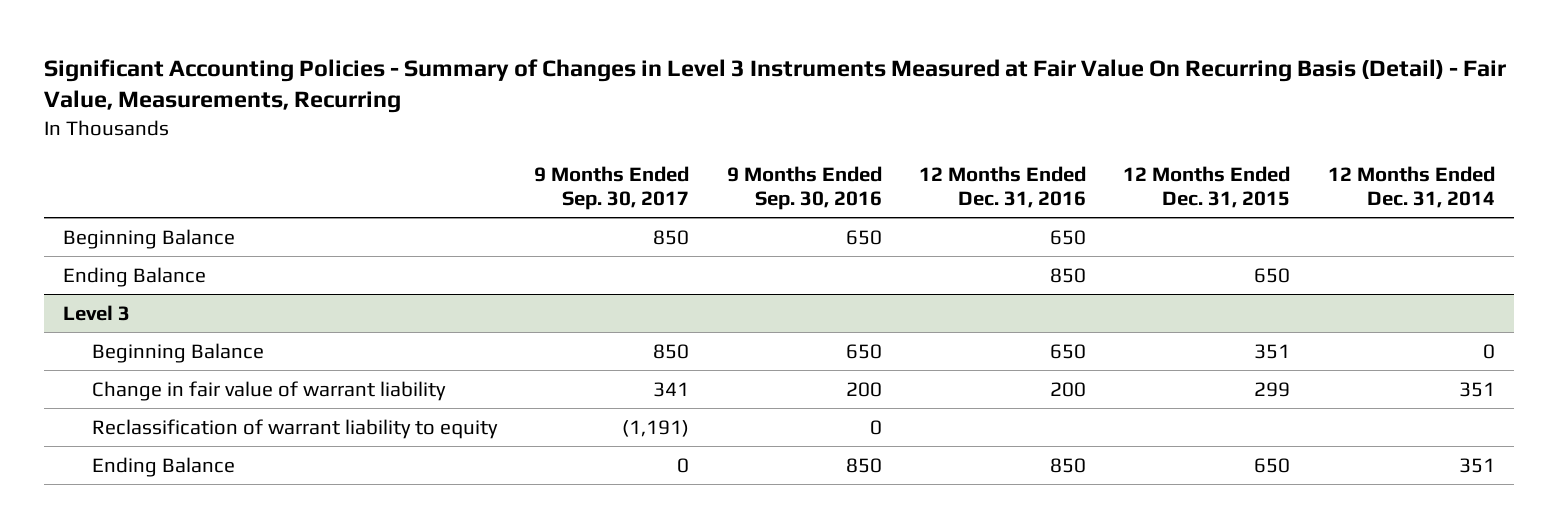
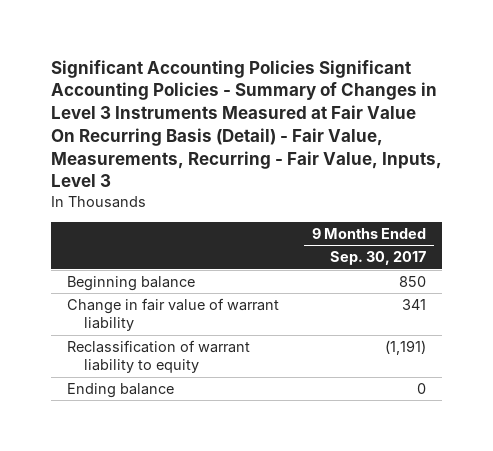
- Significant Accounting Policies - Summary of Changes in Level 3 Instruments Measured at Fair Value On Recurring Basis (Detail) - Fair Value, Measurements, Recurring
+ Significant Accounting Policies Significant Accounting Policies - Summary of Changes in Level 3 Instruments Measured at Fair Value On Recurring Basis (Detail) - Fair Value, Measurements, Recurring - Fair Value, Inputs, Level 3
- | 9 Months Ended Sep. 30, 2017 | 9 Months Ended Sep. 30, 2016 | 12 Months Ended Dec. 31, 2016 | 12 Months Ended Dec. 31, 2015 | 12 Months Ended Dec. 31, 2014
+ | 9 Months Ended Sep. 30, 2017
- Beginning Balance | 850 | 650 | 650 | |
- Ending Balance | | | 850 | 650 |
- Level 3
- Beginning Balance | 850 | 650 | 650 | 351 | 0
+ Beginning balance | 850
- Ending Balance | 0 | 850 | 850 | 650 | 351
+ Ending balance | 0

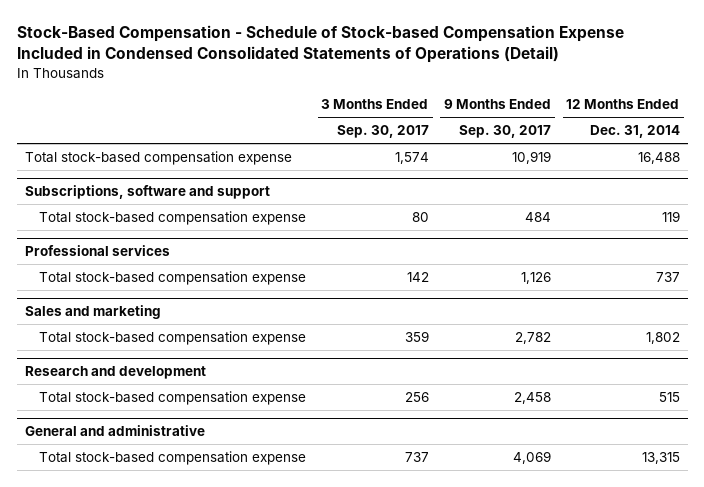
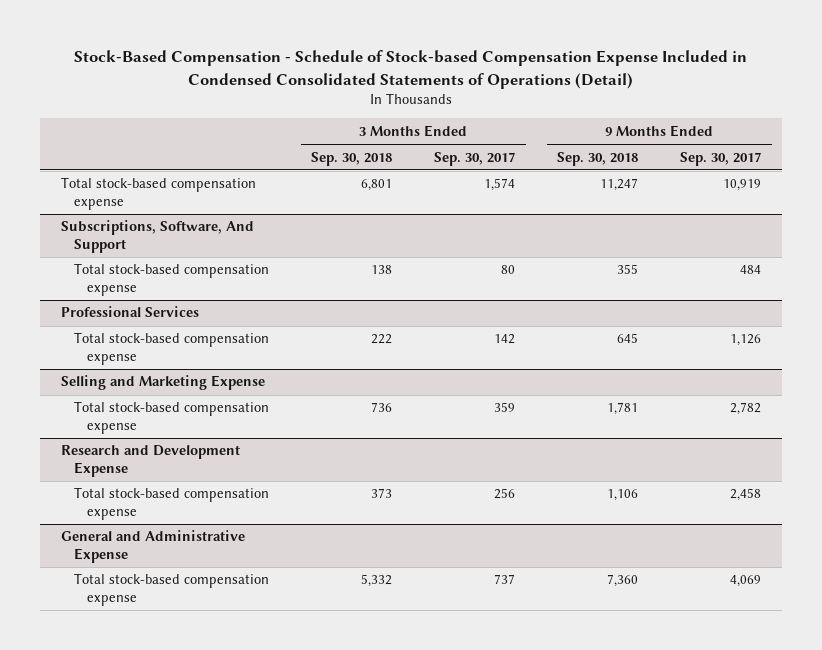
- | 3 Months Ended Sep. 30, 2017 | 9 Months Ended Sep. 30, 2017 | 12 Months Ended Dec. 31, 2014
+ | 3 Months Ended Sep. 30, 2018 | 3 Months Ended Sep. 30, 2017 | 9 Months Ended Sep. 30, 2018 | 9 Months Ended Sep. 30, 2017
- Subscriptions, software and support
+ Subscriptions, Software, And Support
- Professional services
+ Professional Services
- Sales and marketing
+ Selling and Marketing Expense
- Research and development
+ Research and Development Expense
- General and administrative
+ General and Administrative Expense

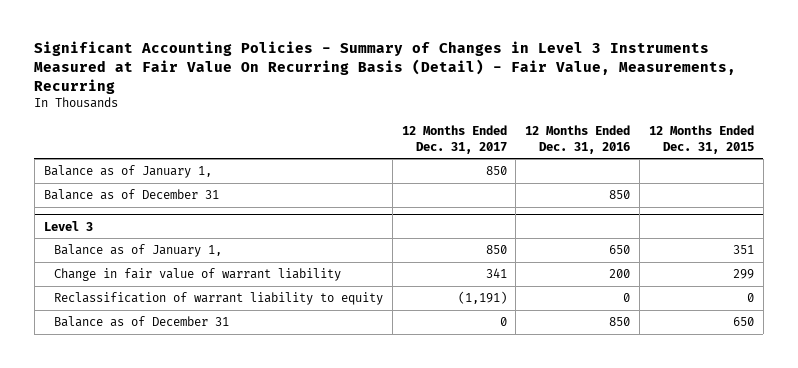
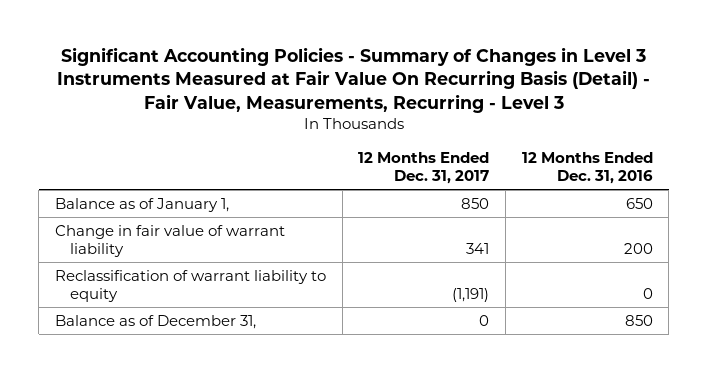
- Significant Accounting Policies - Summary of Changes in Level 3 Instruments Measured at Fair Value On Recurring Basis (Detail) - Fair Value, Measurements, Recurring
+ Significant Accounting Policies - Summary of Changes in Level 3 Instruments Measured at Fair Value On Recurring Basis (Detail) - Fair Value, Measurements, Recurring - Level 3
- | 12 Months Ended Dec. 31, 2017 | 12 Months Ended Dec. 31, 2016 | 12 Months Ended Dec. 31, 2015
+ | 12 Months Ended Dec. 31, 2017 | 12 Months Ended Dec. 31, 2016
- Balance as of January 1, | 850 | |
- Balance as of December 31 | | 850 |
- Level 3
- Balance as of December 31 | 0 | 850 | 650
+ Balance as of December 31, | 0 | 850

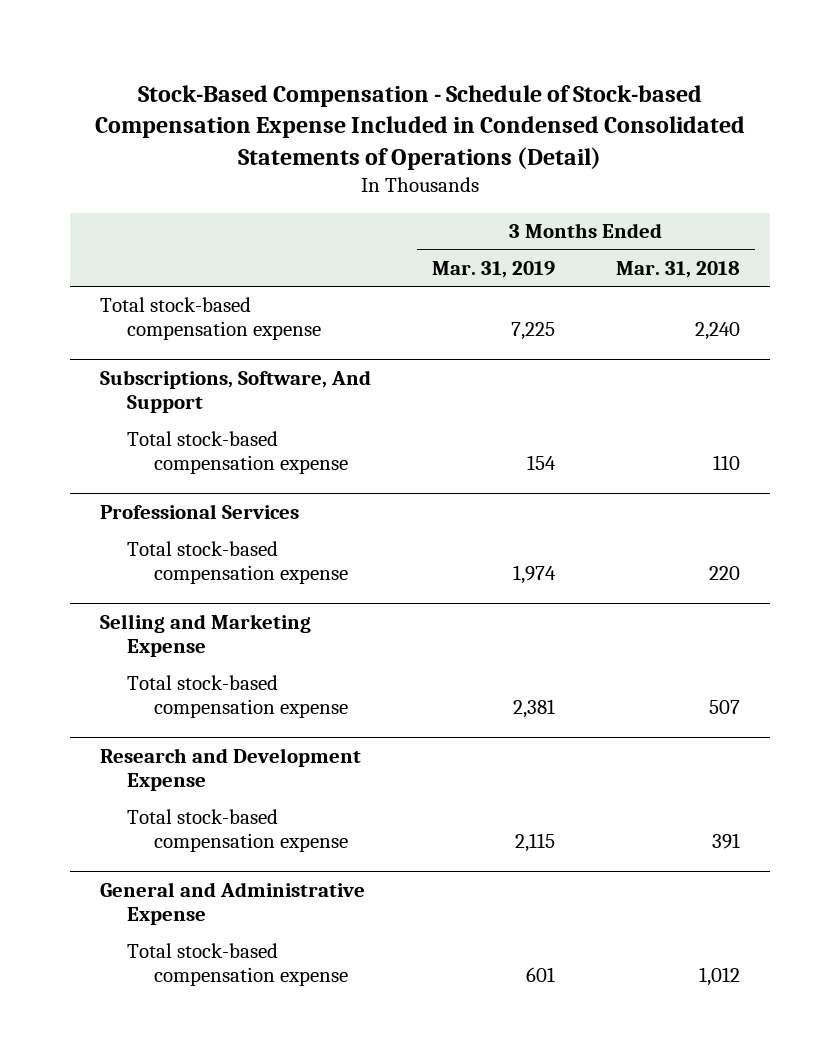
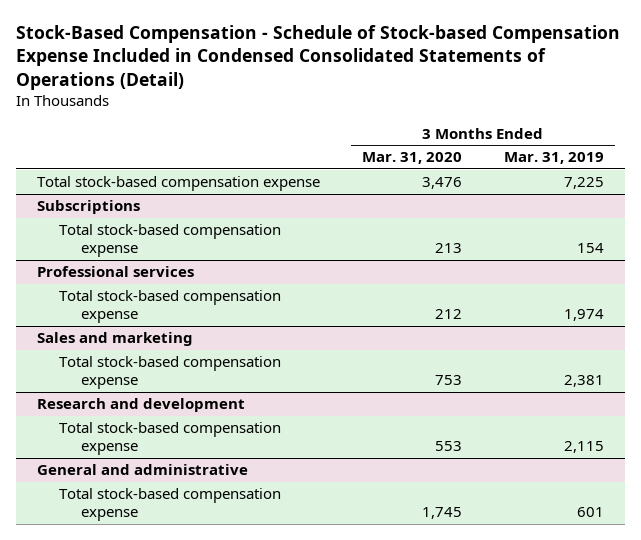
- | 3 Months Ended Mar. 31, 2019 | 3 Months Ended Mar. 31, 2018
+ | 3 Months Ended Mar. 31, 2020 | 3 Months Ended Mar. 31, 2019
- Subscriptions, Software, And Support
+ Subscriptions
- Professional Services
+ Professional services
- Selling and Marketing Expense
+ Sales and marketing
- Research and Development Expense
+ Research and development
- General and Administrative Expense
+ General and administrative

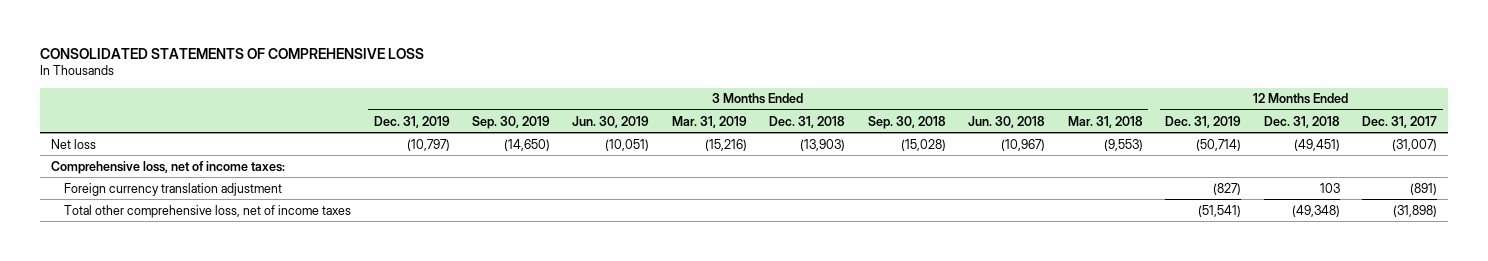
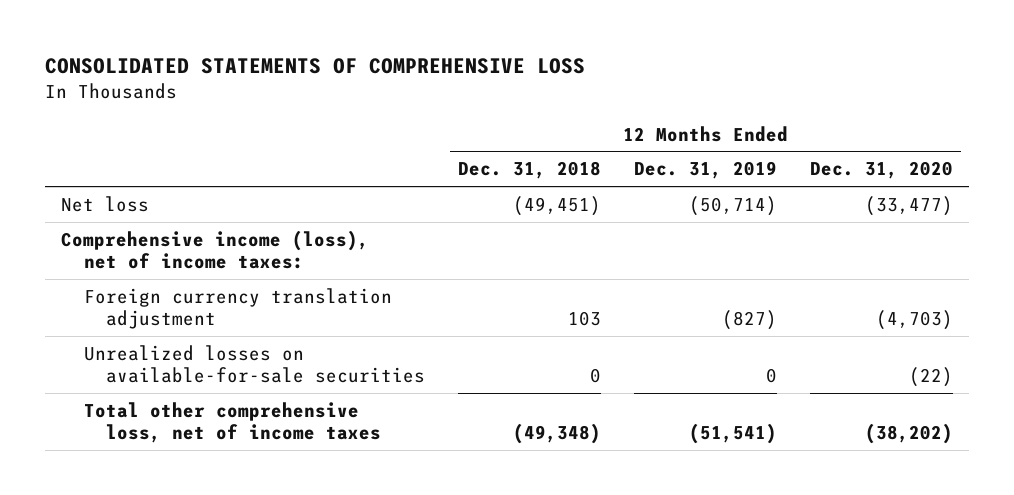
- | 3 Months Ended Dec. 31, 2019 | 3 Months Ended Sep. 30, 2019 | 3 Months Ended Jun. 30, 2019 | 3 Months Ended Mar. 31, 2019 | 3 Months Ended Dec. 31, 2018 | 3 Months Ended Sep. 30, 2018 | 3 Months Ended Jun. 30, 2018 | 3 Months Ended Mar. 31, 2018 | 12 Months Ended Dec. 31, 2019 | 12 Months Ended Dec. 31, 2018 | 12 Months Ended Dec. 31, 2017
+ | 12 Months Ended Dec. 31, 2018 | 12 Months Ended Dec. 31, 2019 | 12 Months Ended Dec. 31, 2020
- Comprehensive loss, net of income taxes:
+ Comprehensive income (loss), net of income taxes:
+ Unrealized losses on available-for-sale securities | 0 | 0 | (22)

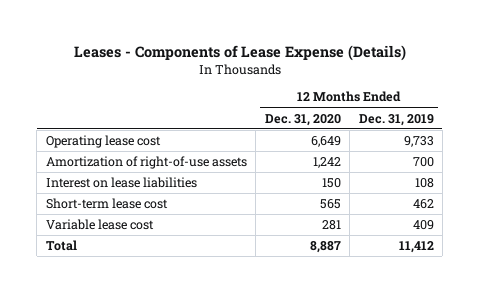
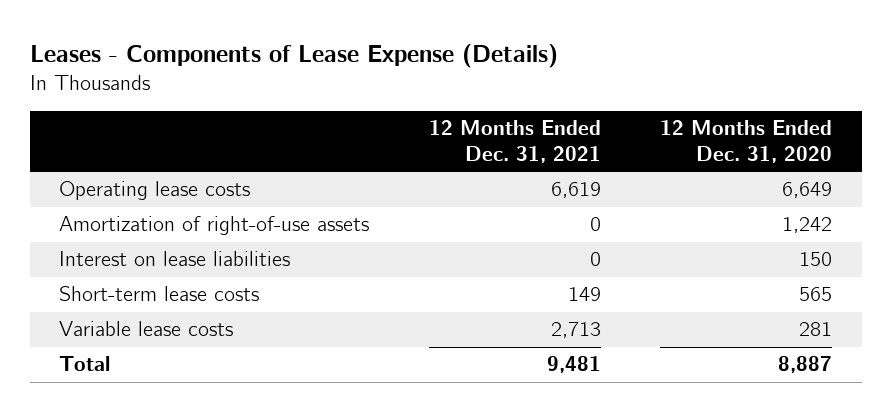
- | 12 Months Ended Dec. 31, 2020 | 12 Months Ended Dec. 31, 2019
+ | 12 Months Ended Dec. 31, 2021 | 12 Months Ended Dec. 31, 2020
- Operating lease cost | 6,649 | 9,733
+ Operating lease costs | 6,619 | 6,649
- Short-term lease cost | 565 | 462
- Variable lease cost | 281 | 409
+ Short-term lease costs | 149 | 565
+ Variable lease costs | 2,713 | 281

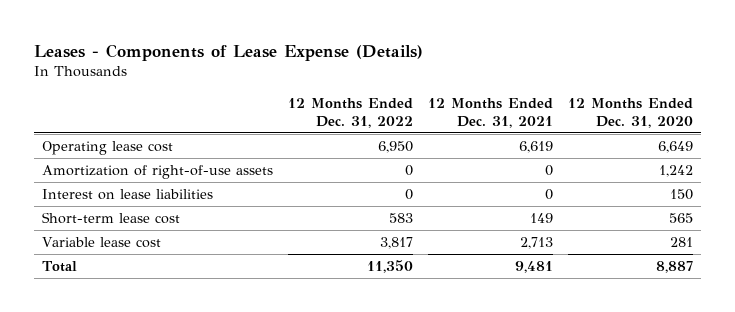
- | 12 Months Ended Dec. 31, 2021 | 12 Months Ended Dec. 31, 2020
+ | 12 Months Ended Dec. 31, 2022 | 12 Months Ended Dec. 31, 2021 | 12 Months Ended Dec. 31, 2020
- Operating lease costs | 6,619 | 6,649
+ Operating lease cost | 6,950 | 6,619 | 6,649
- Short-term lease costs | 149 | 565
- Variable lease costs | 2,713 | 281
+ Short-term lease cost | 583 | 149 | 565
+ Variable lease cost | 3,817 | 2,713 | 281

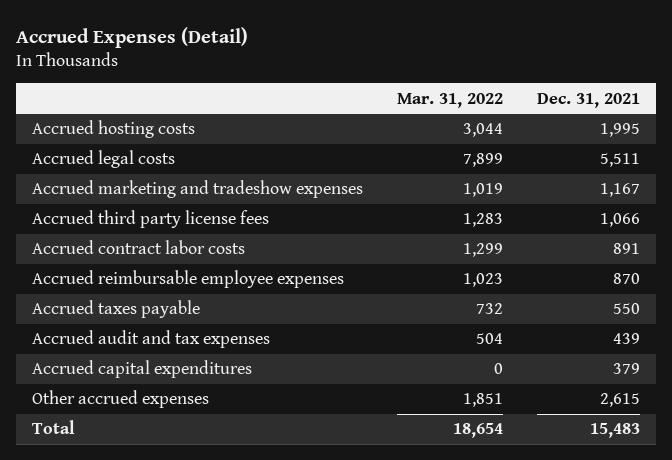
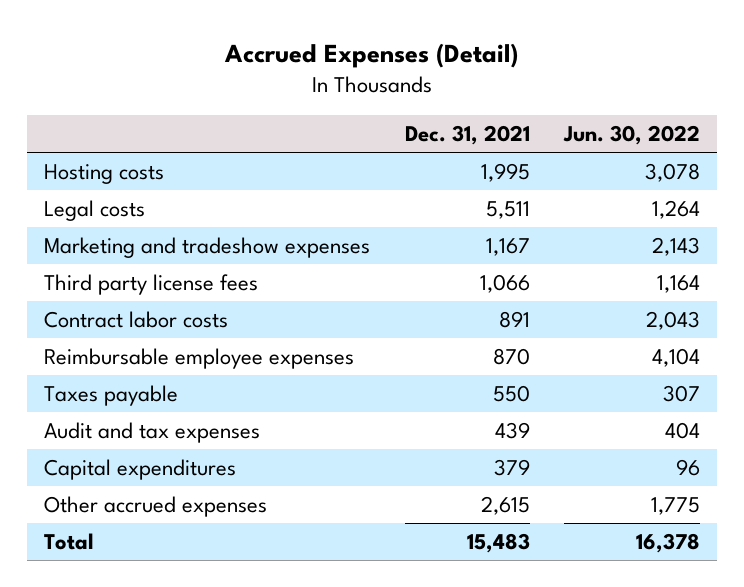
- | Mar. 31, 2022 | Dec. 31, 2021
+ | Dec. 31, 2021 | Jun. 30, 2022
- Accrued hosting costs | 3,044 | 1,995
- Accrued legal costs | 7,899 | 5,511
- Accrued marketing and tradeshow expenses | 1,019 | 1,167
- Accrued third party license fees | 1,283 | 1,066
- Accrued contract labor costs | 1,299 | 891
- Accrued reimbursable employee expenses | 1,023 | 870
- Accrued taxes payable | 732 | 550
- Accrued audit and tax expenses | 504 | 439
- Accrued capital expenditures | 0 | 379
+ Hosting costs | 1,995 | 3,078
+ Legal costs | 5,511 | 1,264
+ Marketing and tradeshow expenses | 1,167 | 2,143
+ Third party license fees | 1,066 | 1,164
+ Contract labor costs | 891 | 2,043
+ Reimbursable employee expenses | 870 | 4,104
+ Taxes payable | 550 | 307
+ Audit and tax expenses | 439 | 404
+ Capital expenditures | 379 | 96

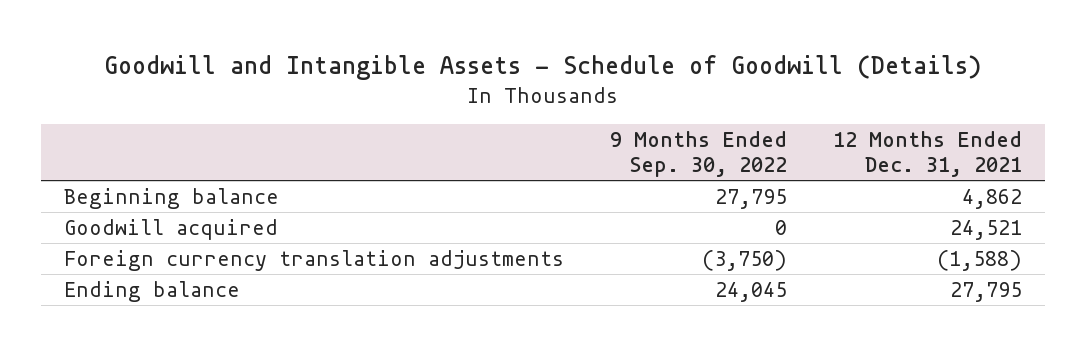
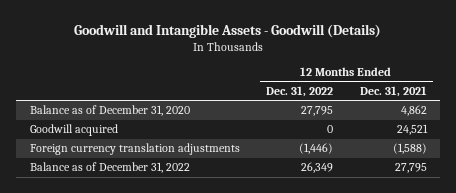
- Goodwill and Intangible Assets - Schedule of Goodwill (Details)
+ Goodwill and Intangible Assets - Goodwill (Details)
- | 9 Months Ended Sep. 30, 2022 | 12 Months Ended Dec. 31, 2021
+ | 12 Months Ended Dec. 31, 2022 | 12 Months Ended Dec. 31, 2021
- Beginning balance | 27,795 | 4,862
+ Balance as of December 31, 2020 | 27,795 | 4,862
- Ending balance | 24,045 | 27,795
+ Balance as of December 31, 2022 | 26,349 | 27,795

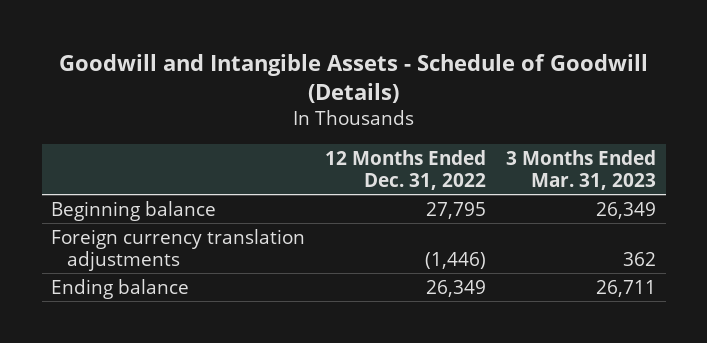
- Goodwill and Intangible Assets - Goodwill (Details)
+ Goodwill and Intangible Assets - Schedule of Goodwill (Details)
- | 12 Months Ended Dec. 31, 2022 | 12 Months Ended Dec. 31, 2021
+ | 12 Months Ended Dec. 31, 2022 | 3 Months Ended Mar. 31, 2023
- Balance as of December 31, 2020 | 27,795 | 4,862
- Goodwill acquired | 0 | 24,521
+ Beginning balance | 27,795 | 26,349
- Balance as of December 31, 2022 | 26,349 | 27,795
+ Ending balance | 26,349 | 26,711

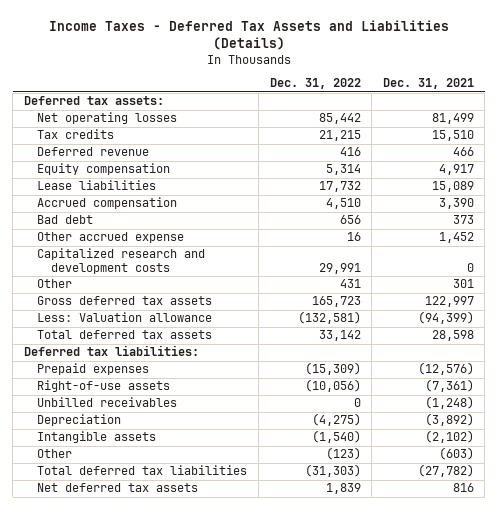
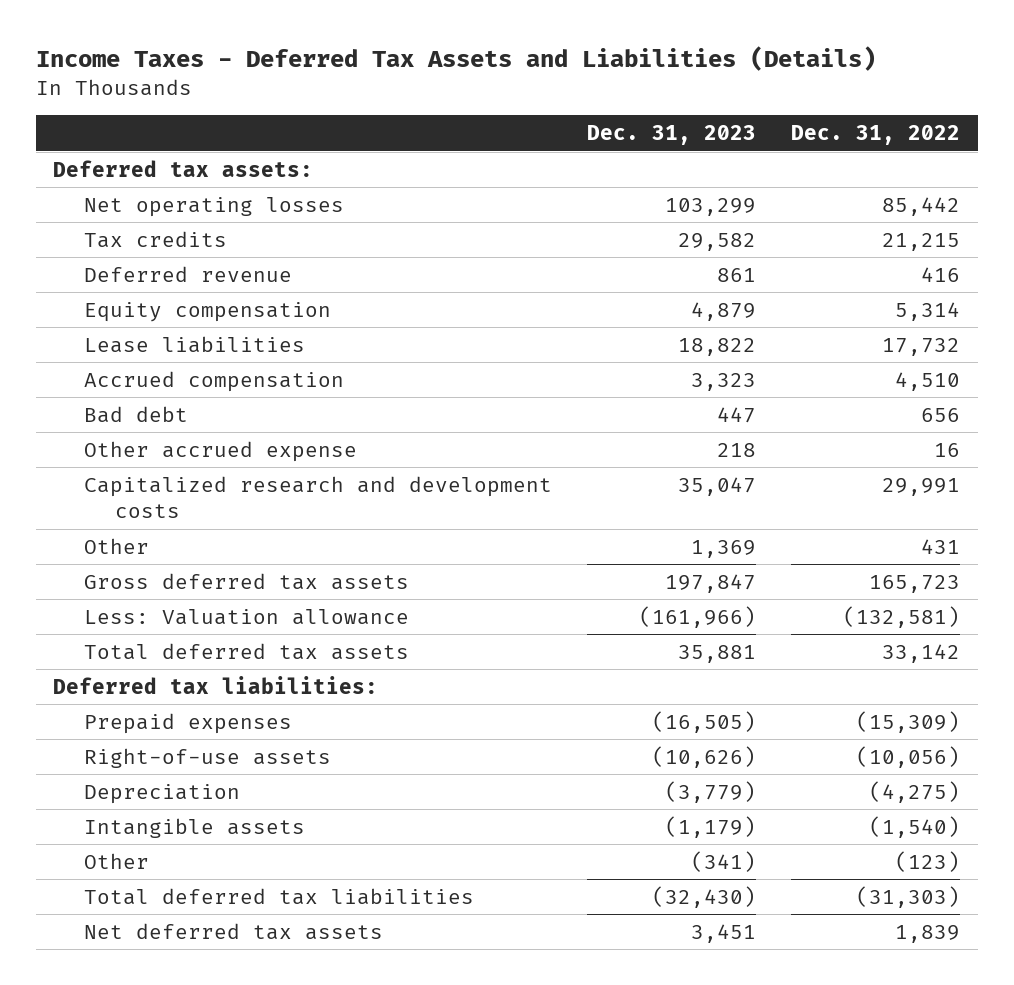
- | Dec. 31, 2022 | Dec. 31, 2021
+ | Dec. 31, 2023 | Dec. 31, 2022
- Unbilled receivables | 0 | (1,248)

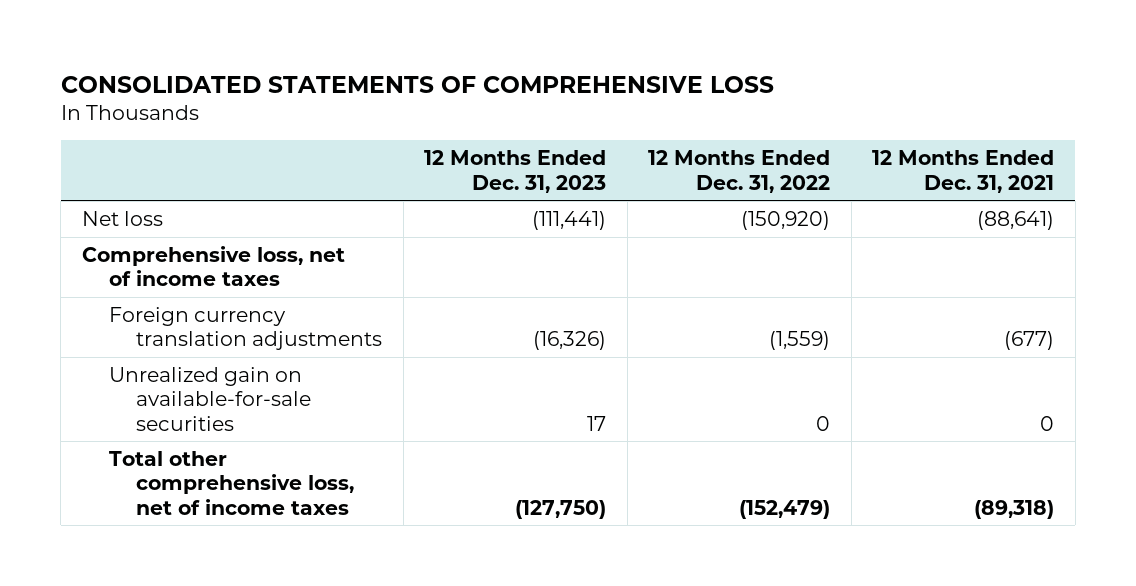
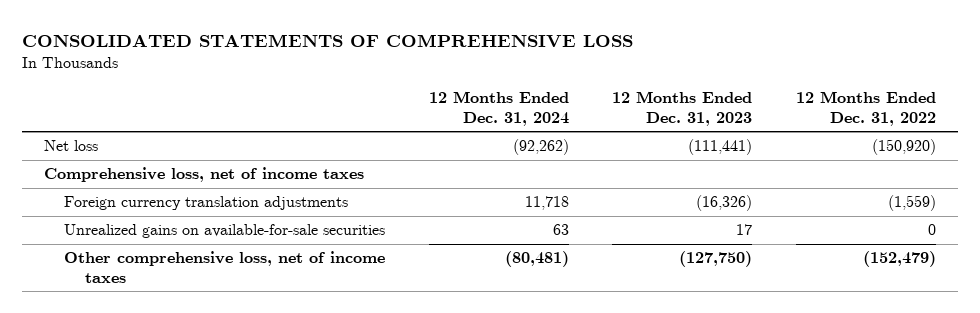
- | 12 Months Ended Dec. 31, 2023 | 12 Months Ended Dec. 31, 2022 | 12 Months Ended Dec. 31, 2021
+ | 12 Months Ended Dec. 31, 2024 | 12 Months Ended Dec. 31, 2023 | 12 Months Ended Dec. 31, 2022
- Unrealized gain on available-for-sale securities | 17 | 0 | 0
- Total other comprehensive loss, net of income taxes | (127,750) | (152,479) | (89,318)
+ Unrealized gains on available-for-sale securities | 63 | 17 | 0
+ Other comprehensive loss, net of income taxes | (80,481) | (127,750) | (152,479)

